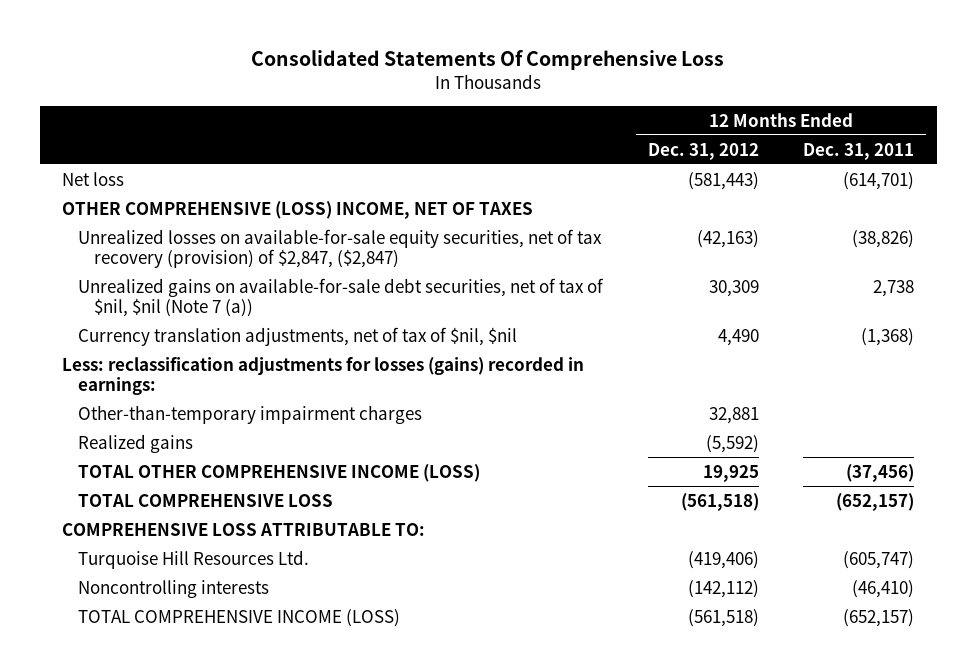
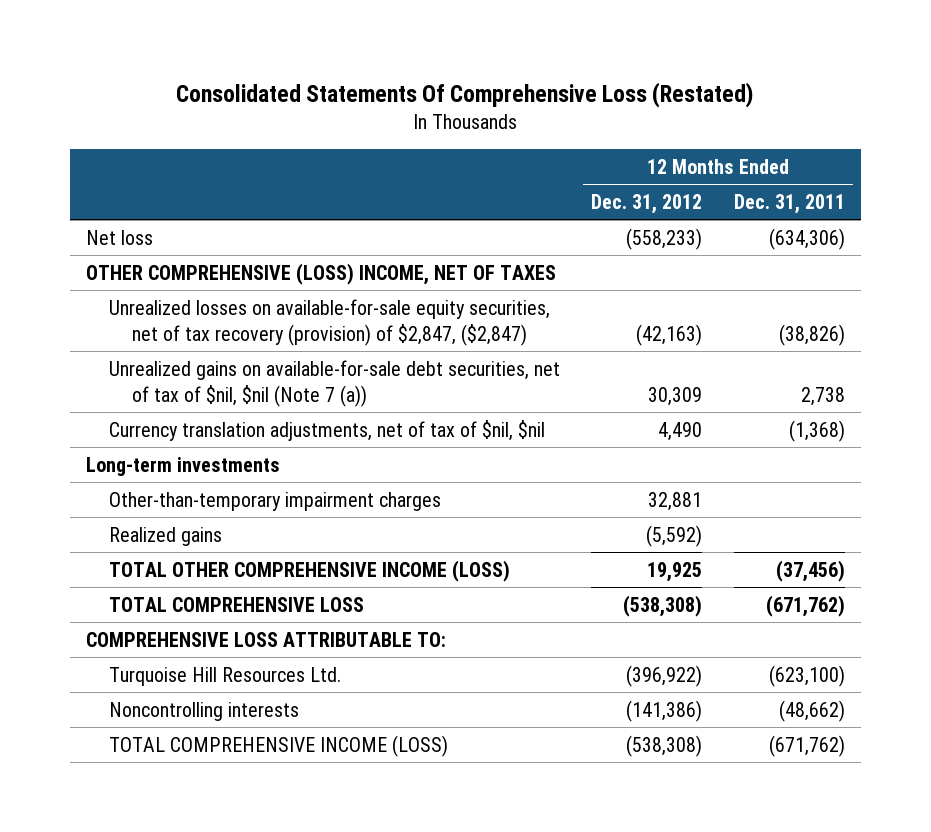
- Consolidated Statements Of Comprehensive Loss
+ Consolidated Statements Of Comprehensive Loss (Restated)
- Net loss | (581,443) | (614,701)
+ Net loss | (558,233) | (634,306)
- Less: reclassification adjustments for losses (gains) recorded in earnings:
+ Long-term investments
- TOTAL COMPREHENSIVE LOSS | (561,518) | (652,157)
+ TOTAL COMPREHENSIVE LOSS | (538,308) | (671,762)
- Turquoise Hill Resources Ltd. | (419,406) | (605,747)
- Noncontrolling interests | (142,112) | (46,410)
- TOTAL COMPREHENSIVE INCOME (LOSS) | (561,518) | (652,157)
+ Turquoise Hill Resources Ltd. | (396,922) | (623,100)
+ Noncontrolling interests | (141,386) | (48,662)
+ TOTAL COMPREHENSIVE INCOME (LOSS) | (538,308) | (671,762)

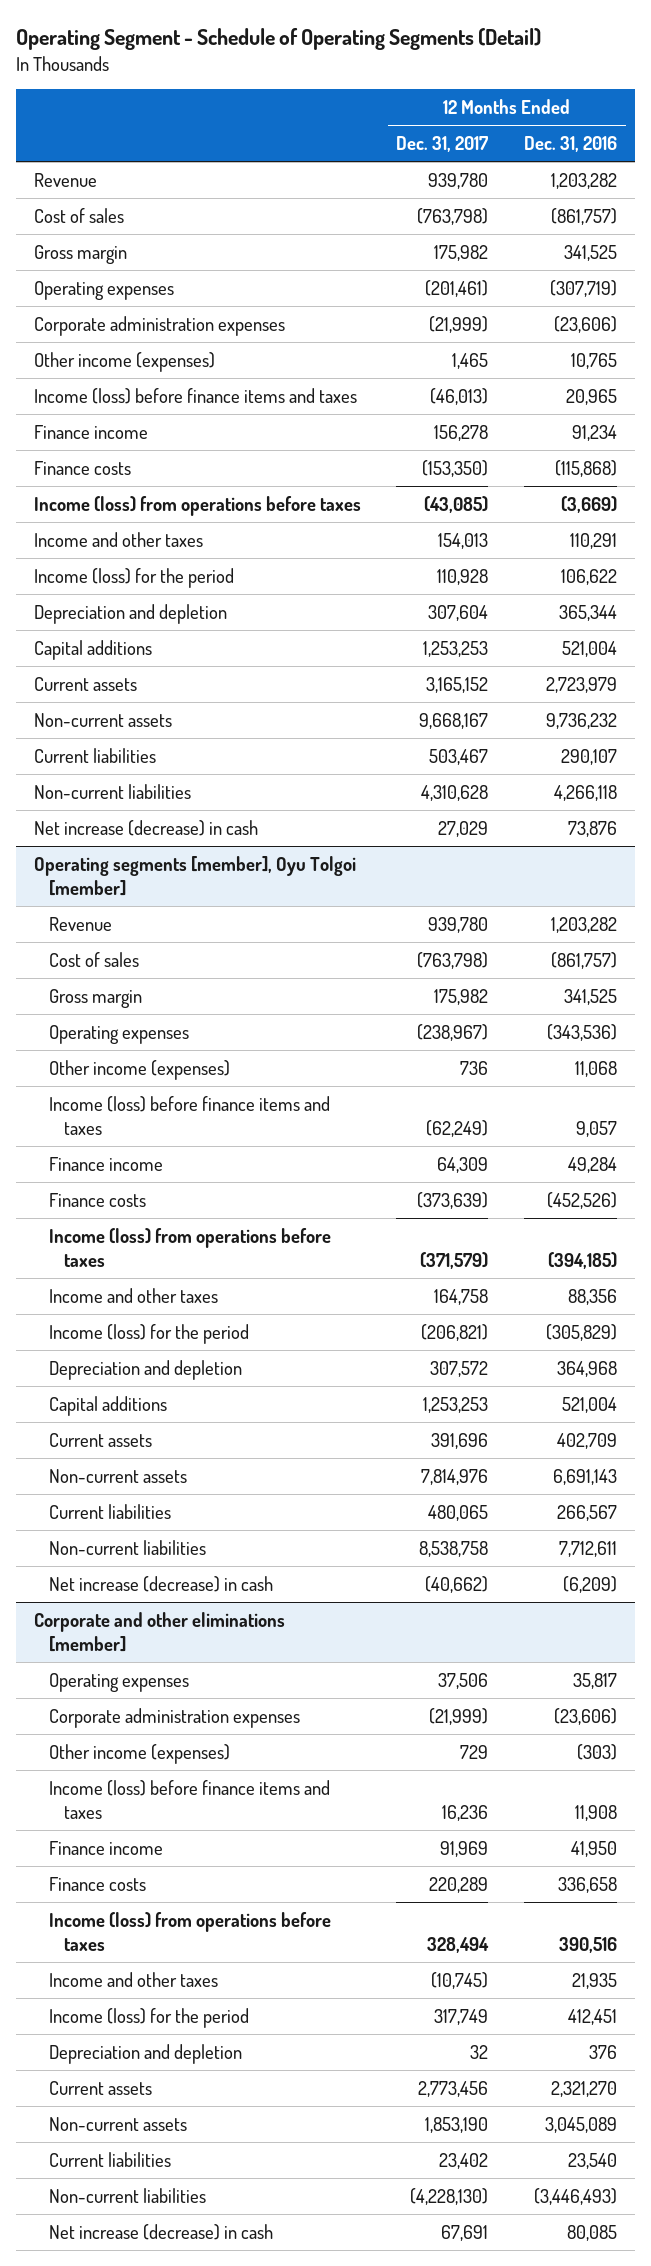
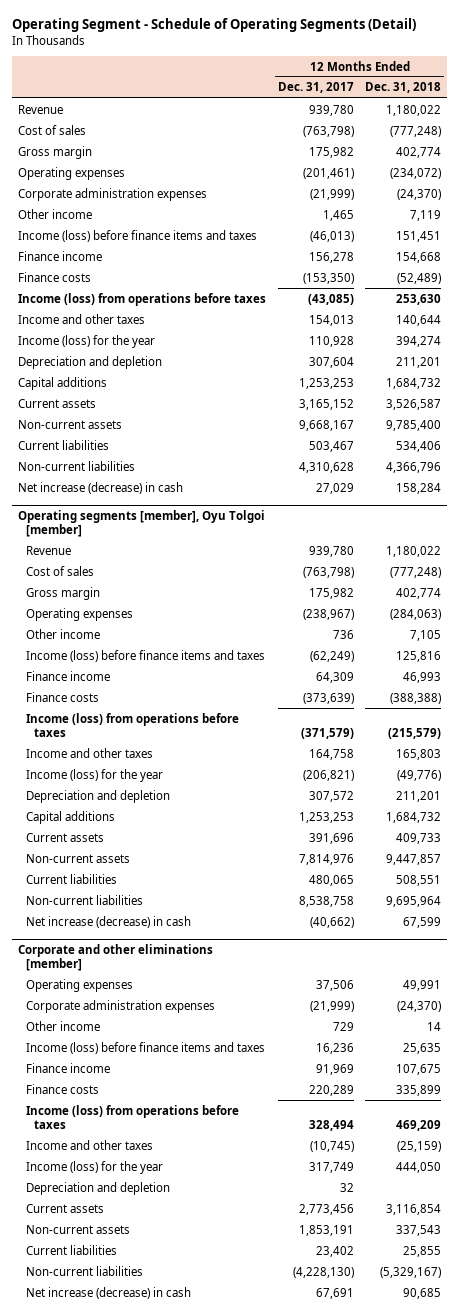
- | 12 Months Ended Dec. 31, 2017 | 12 Months Ended Dec. 31, 2016
+ | 12 Months Ended Dec. 31, 2017 | 12 Months Ended Dec. 31, 2018
- Other income (expenses) | 1,465 | 10,765
+ Other income | 1,465 | 7,119
- Income (loss) for the period | 110,928 | 106,622
+ Income (loss) for the year | 110,928 | 394,274
@ Operating segments [member], Oyu Tolgoi [member]
- Other income (expenses) | 736 | 11,068
+ Other income | 736 | 7,105
- Income (loss) for the period | (206,821) | (305,829)
+ Income (loss) for the year | (206,821) | (49,776)
@ Corporate and other eliminations [member]
- Other income (expenses) | 729 | (303)
+ Other income | 729 | 14
- Income (loss) for the period | 317,749 | 412,451
+ Income (loss) for the year | 317,749 | 444,050
- Non-current assets | 1,853,190 | 3,045,089
+ Non-current assets | 1,853,191 | 337,543

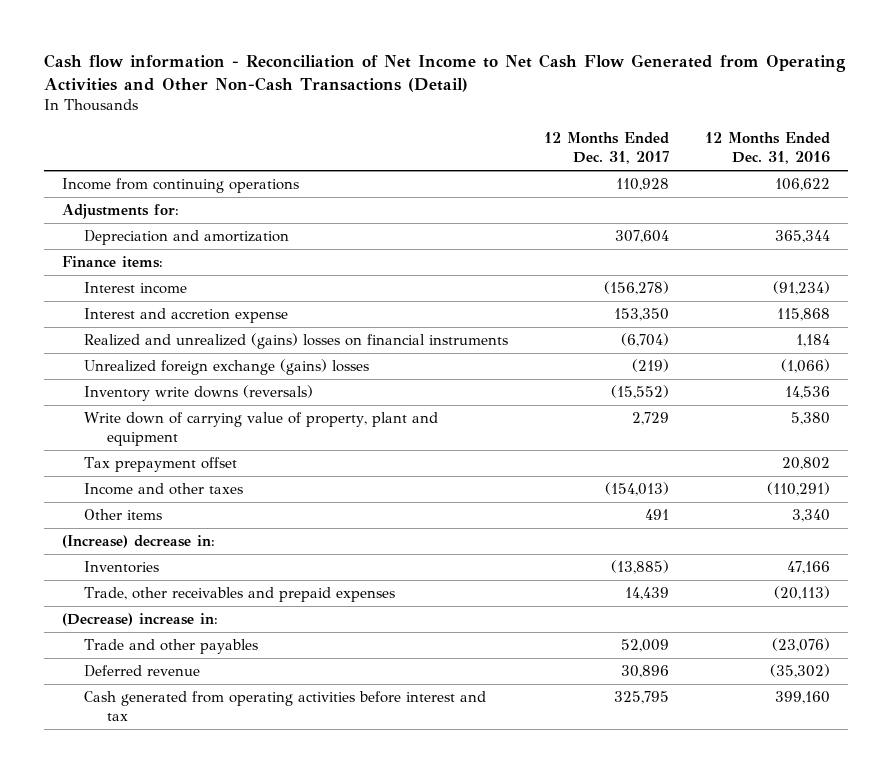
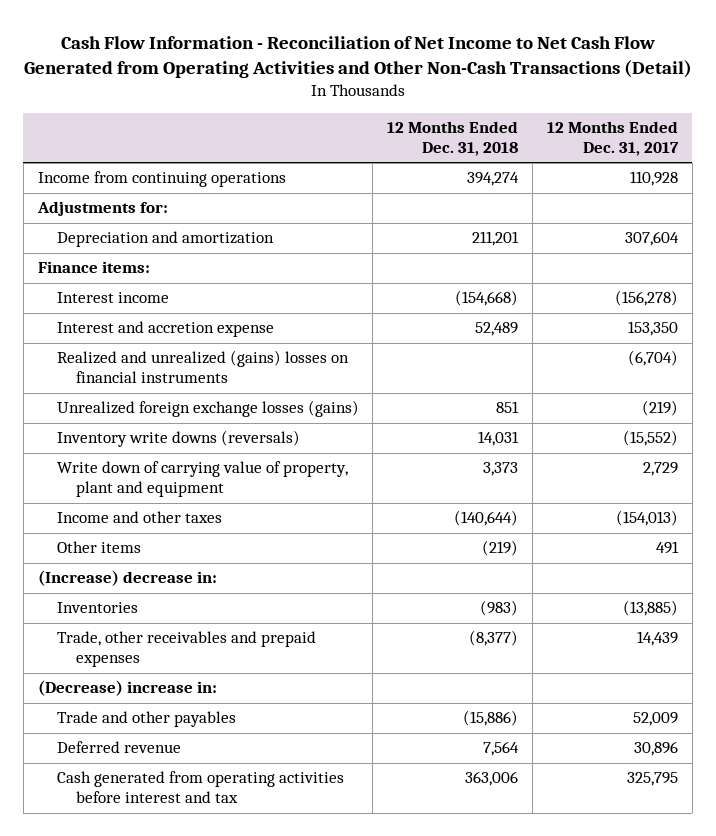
- Cash flow information - Reconciliation of Net Income to Net Cash Flow Generated from Operating Activities and Other Non-Cash Transactions (Detail)
+ Cash Flow Information - Reconciliation of Net Income to Net Cash Flow Generated from Operating Activities and Other Non-Cash Transactions (Detail)
- | 12 Months Ended Dec. 31, 2017 | 12 Months Ended Dec. 31, 2016
+ | 12 Months Ended Dec. 31, 2018 | 12 Months Ended Dec. 31, 2017
- Unrealized foreign exchange (gains) losses | (219) | (1,066)
+ Unrealized foreign exchange losses (gains) | 851 | (219)
- Tax prepayment offset | | 20,802

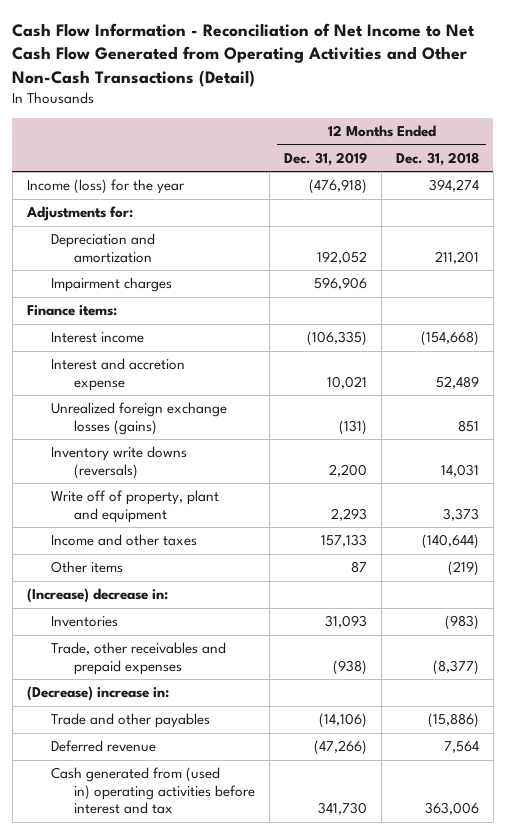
- | 12 Months Ended Dec. 31, 2018 | 12 Months Ended Dec. 31, 2017
+ | 12 Months Ended Dec. 31, 2019 | 12 Months Ended Dec. 31, 2018
- Income from continuing operations | 394,274 | 110,928
+ Income (loss) for the year | (476,918) | 394,274
+ Impairment charges | 596,906 |
- Realized and unrealized (gains) losses on financial instruments | | (6,704)
- Write down of carrying value of property, plant and equipment | 3,373 | 2,729
+ Write off of property, plant and equipment | 2,293 | 3,373
- Cash generated from operating activities before interest and tax | 363,006 | 325,795
+ Cash generated from (used in) operating activities before interest and tax | 341,730 | 363,006

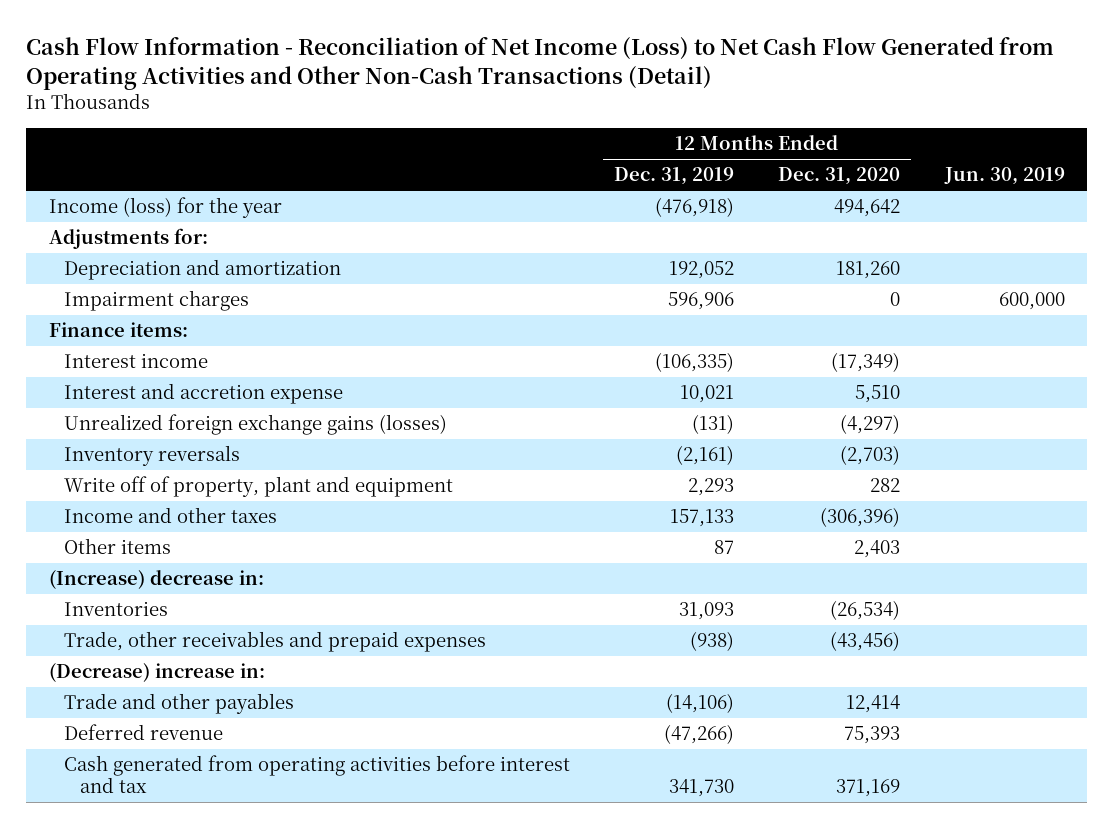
- Cash Flow Information - Reconciliation of Net Income to Net Cash Flow Generated from Operating Activities and Other Non-Cash Transactions (Detail)
+ Cash Flow Information - Reconciliation of Net Income (Loss) to Net Cash Flow Generated from Operating Activities and Other Non-Cash Transactions (Detail)
- | 12 Months Ended Dec. 31, 2019 | 12 Months Ended Dec. 31, 2018
+ | 12 Months Ended Dec. 31, 2019 | 12 Months Ended Dec. 31, 2020 | Jun. 30, 2019
- Unrealized foreign exchange losses (gains) | (131) | 851
- Inventory write downs (reversals) | 2,200 | 14,031
+ Unrealized foreign exchange gains (losses) | (131) | (4,297) |
+ Inventory reversals | (2,161) | (2,703) |
- Cash generated from (used in) operating activities before interest and tax | 341,730 | 363,006
+ Cash generated from operating activities before interest and tax | 341,730 | 371,169 |

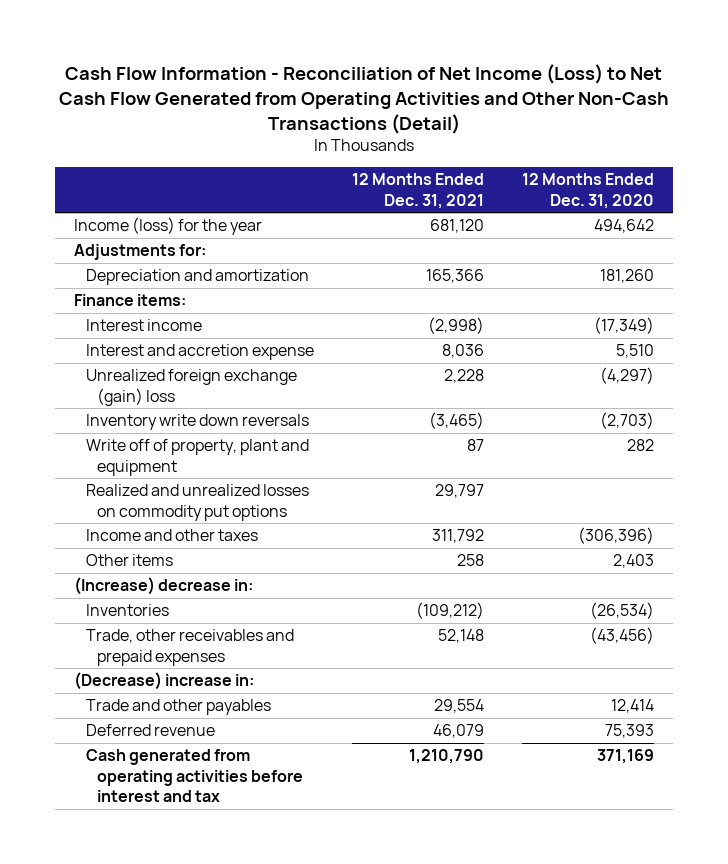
- | 12 Months Ended Dec. 31, 2019 | 12 Months Ended Dec. 31, 2020 | Jun. 30, 2019
+ | 12 Months Ended Dec. 31, 2021 | 12 Months Ended Dec. 31, 2020
- Impairment charges | 596,906 | 0 | 600,000
- Unrealized foreign exchange gains (losses) | (131) | (4,297) |
- Inventory reversals | (2,161) | (2,703) |
+ Unrealized foreign exchange (gain) loss | 2,228 | (4,297)
+ Inventory write down reversals | (3,465) | (2,703)
+ Realized and unrealized losses on commodity put options | 29,797 |

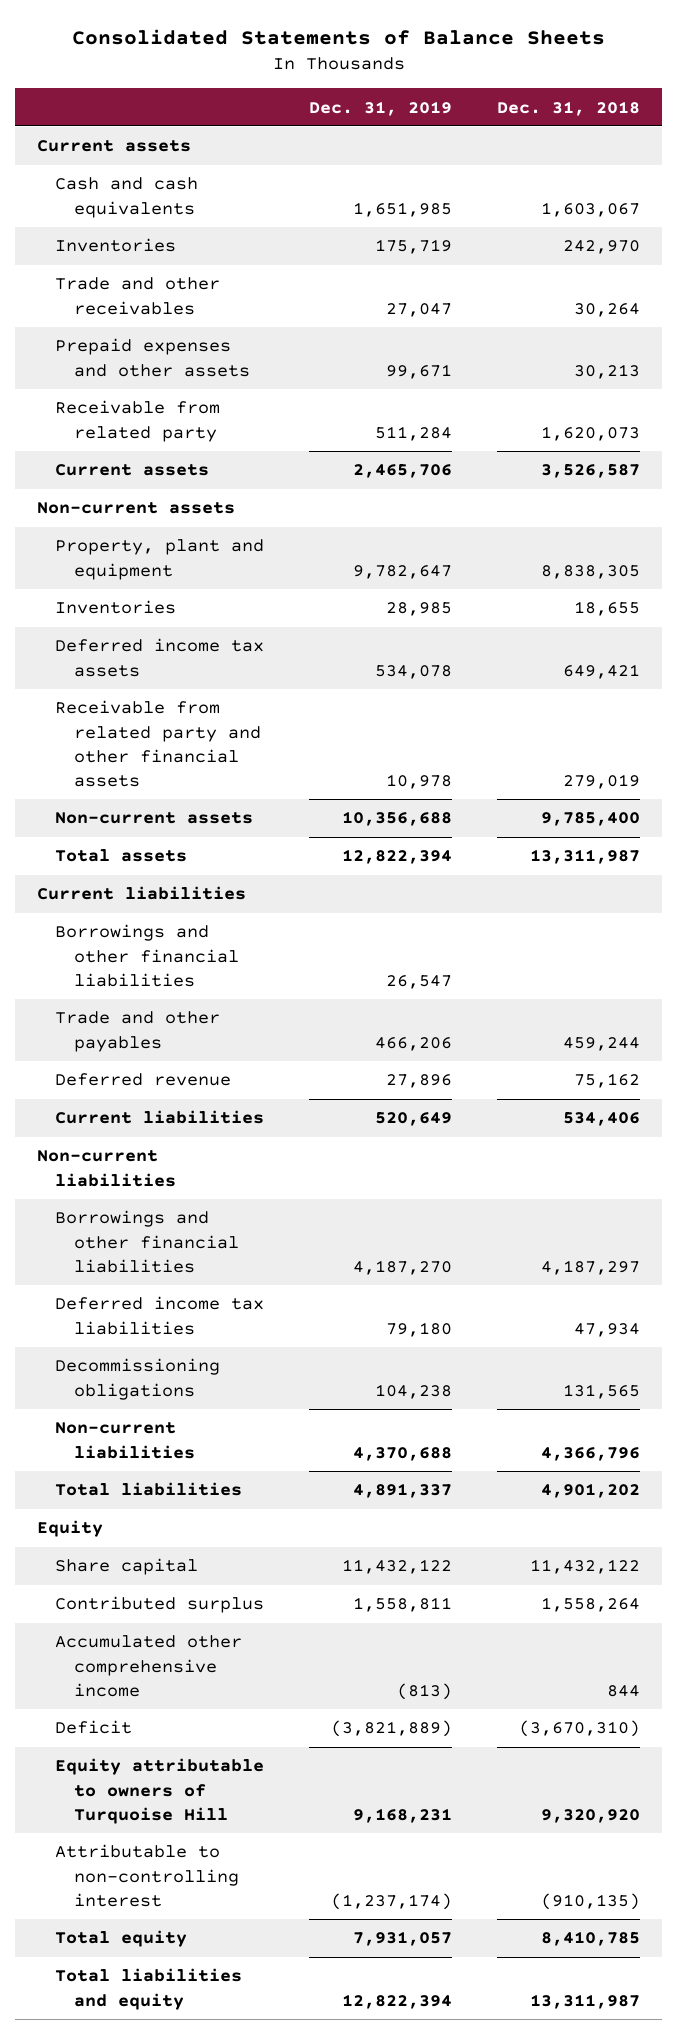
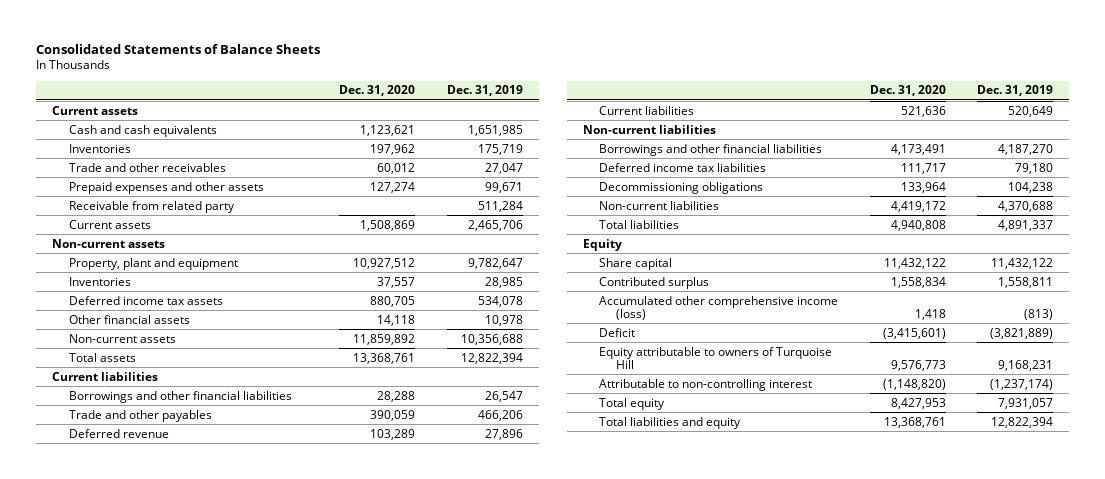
- | Dec. 31, 2019 | Dec. 31, 2018
+ | Dec. 31, 2020 | Dec. 31, 2019
- Receivable from related party and other financial assets | 10,978 | 279,019
+ Other financial assets | 14,118 | 10,978
- Accumulated other comprehensive income | (813) | 844
+ Accumulated other comprehensive income (loss) | 1,418 | (813)

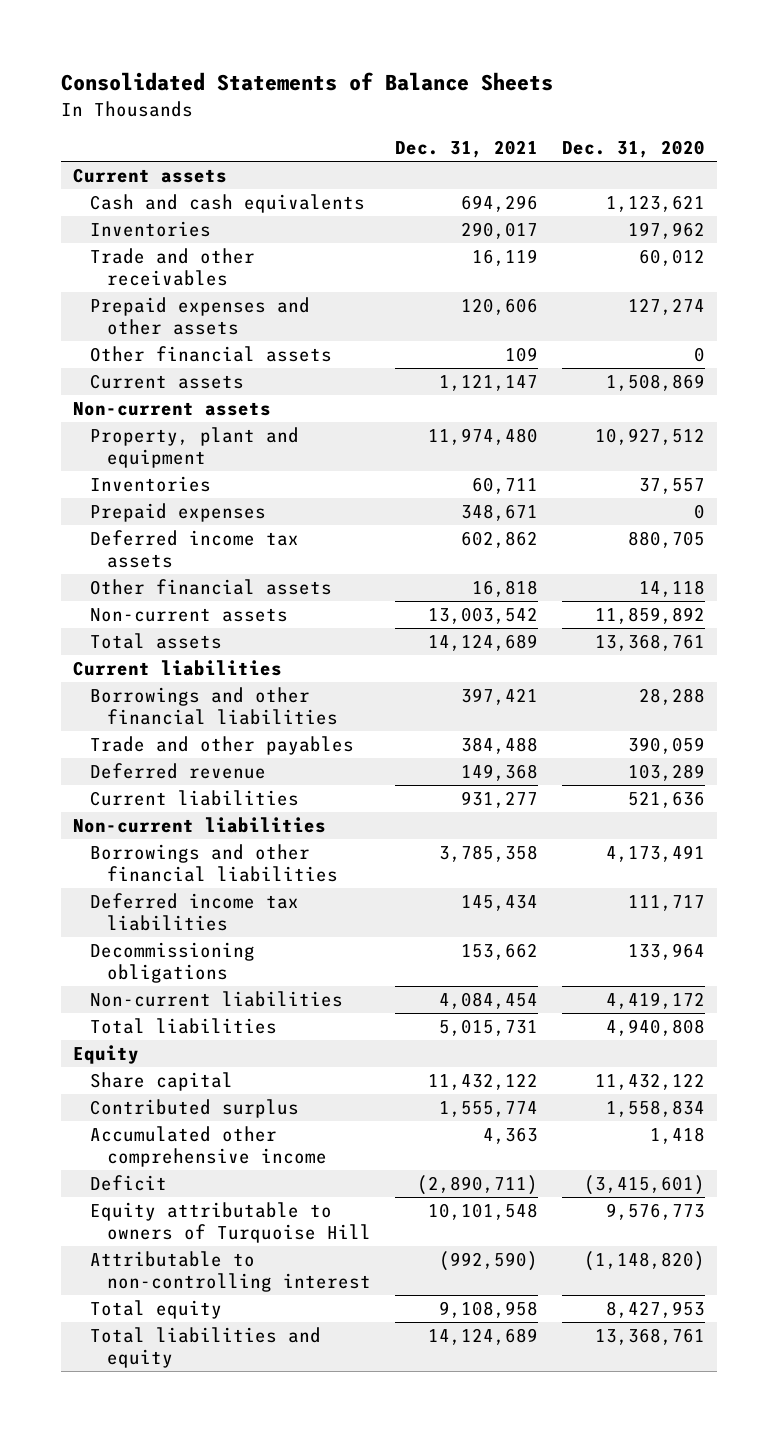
- | Dec. 31, 2020 | Dec. 31, 2019
+ | Dec. 31, 2021 | Dec. 31, 2020
- Receivable from related party | | 511,284
+ Other financial assets | 109 | 0
+ Prepaid expenses | 348,671 | 0
- Accumulated other comprehensive income (loss) | 1,418 | (813)
+ Accumulated other comprehensive income | 4,363 | 1,418

